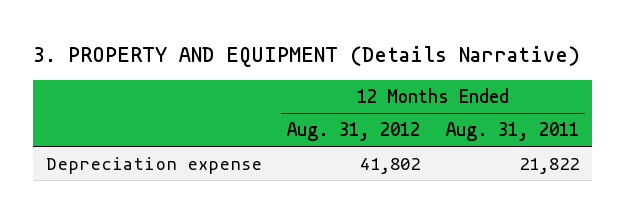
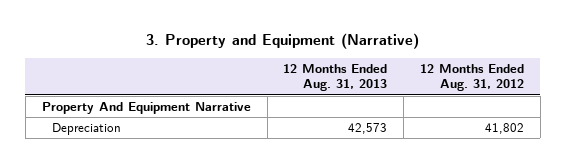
- 3. PROPERTY AND EQUIPMENT (Details Narrative)
+ 3. Property and Equipment (Narrative)
- | 12 Months Ended Aug. 31, 2012 | 12 Months Ended Aug. 31, 2011
+ | 12 Months Ended Aug. 31, 2013 | 12 Months Ended Aug. 31, 2012
- Depreciation expense | 41,802 | 21,822
+ Property And Equipment Narrative
+ Depreciation | 42,573 | 41,802

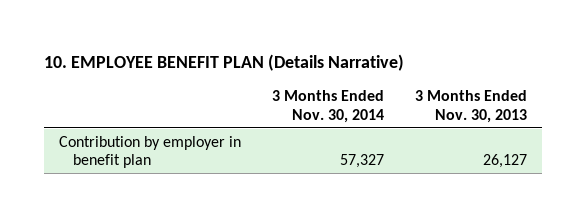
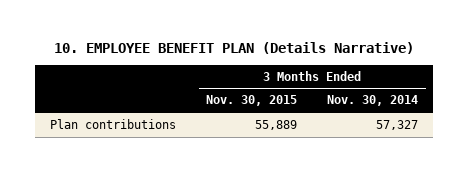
- | 3 Months Ended Nov. 30, 2014 | 3 Months Ended Nov. 30, 2013
+ | 3 Months Ended Nov. 30, 2015 | 3 Months Ended Nov. 30, 2014
- Contribution by employer in benefit plan | 57,327 | 26,127
+ Plan contributions | 55,889 | 57,327

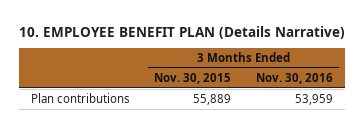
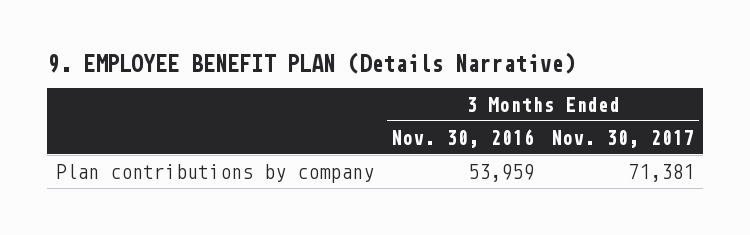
- 10. EMPLOYEE BENEFIT PLAN (Details Narrative)
+ 9. EMPLOYEE BENEFIT PLAN (Details Narrative)
- | 3 Months Ended Nov. 30, 2015 | 3 Months Ended Nov. 30, 2016
+ | 3 Months Ended Nov. 30, 2016 | 3 Months Ended Nov. 30, 2017
- Plan contributions | 55,889 | 53,959
+ Plan contributions by company | 53,959 | 71,381

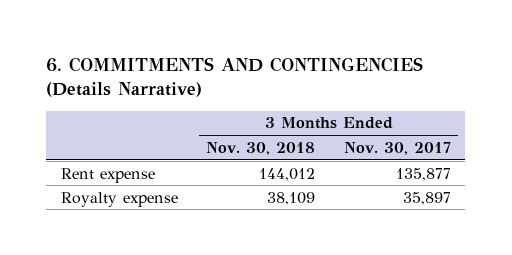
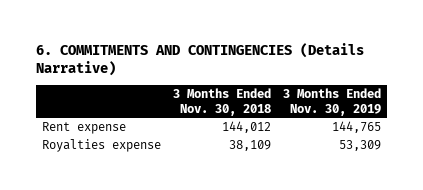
- | 3 Months Ended Nov. 30, 2018 | 3 Months Ended Nov. 30, 2017
+ | 3 Months Ended Nov. 30, 2018 | 3 Months Ended Nov. 30, 2019
- Royalty expense | 38,109 | 35,897
+ Royalties expense | 38,109 | 53,309

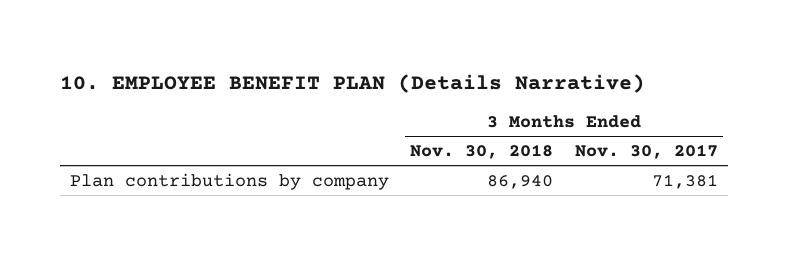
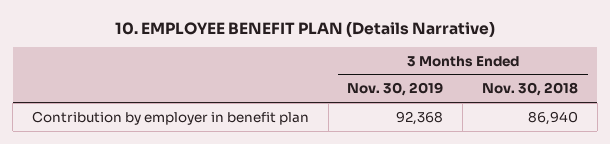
- | 3 Months Ended Nov. 30, 2018 | 3 Months Ended Nov. 30, 2017
+ | 3 Months Ended Nov. 30, 2019 | 3 Months Ended Nov. 30, 2018
- Plan contributions by company | 86,940 | 71,381
+ Contribution by employer in benefit plan | 92,368 | 86,940

